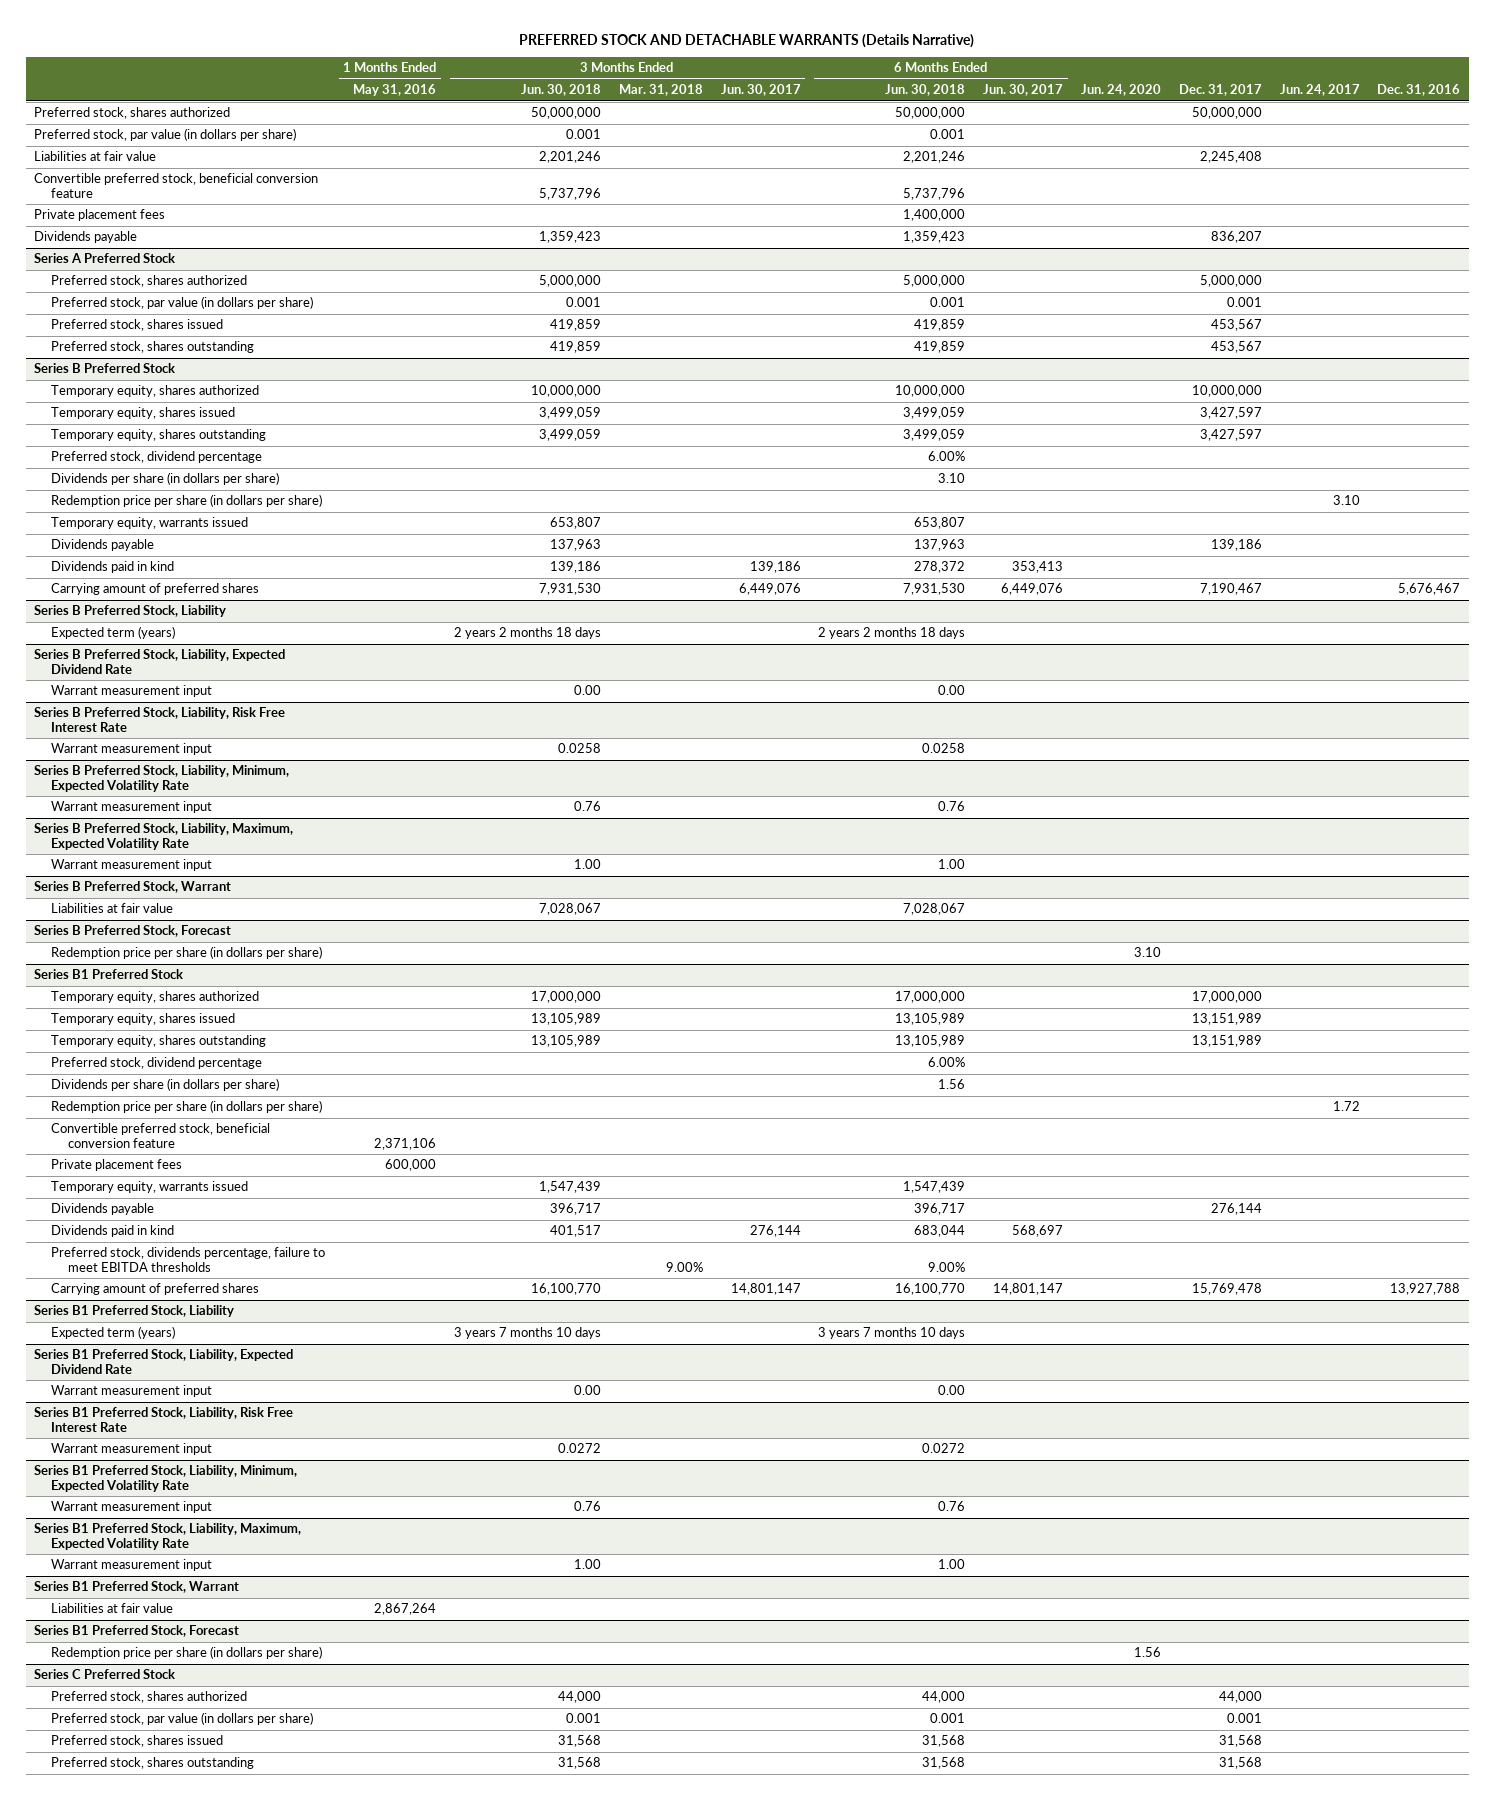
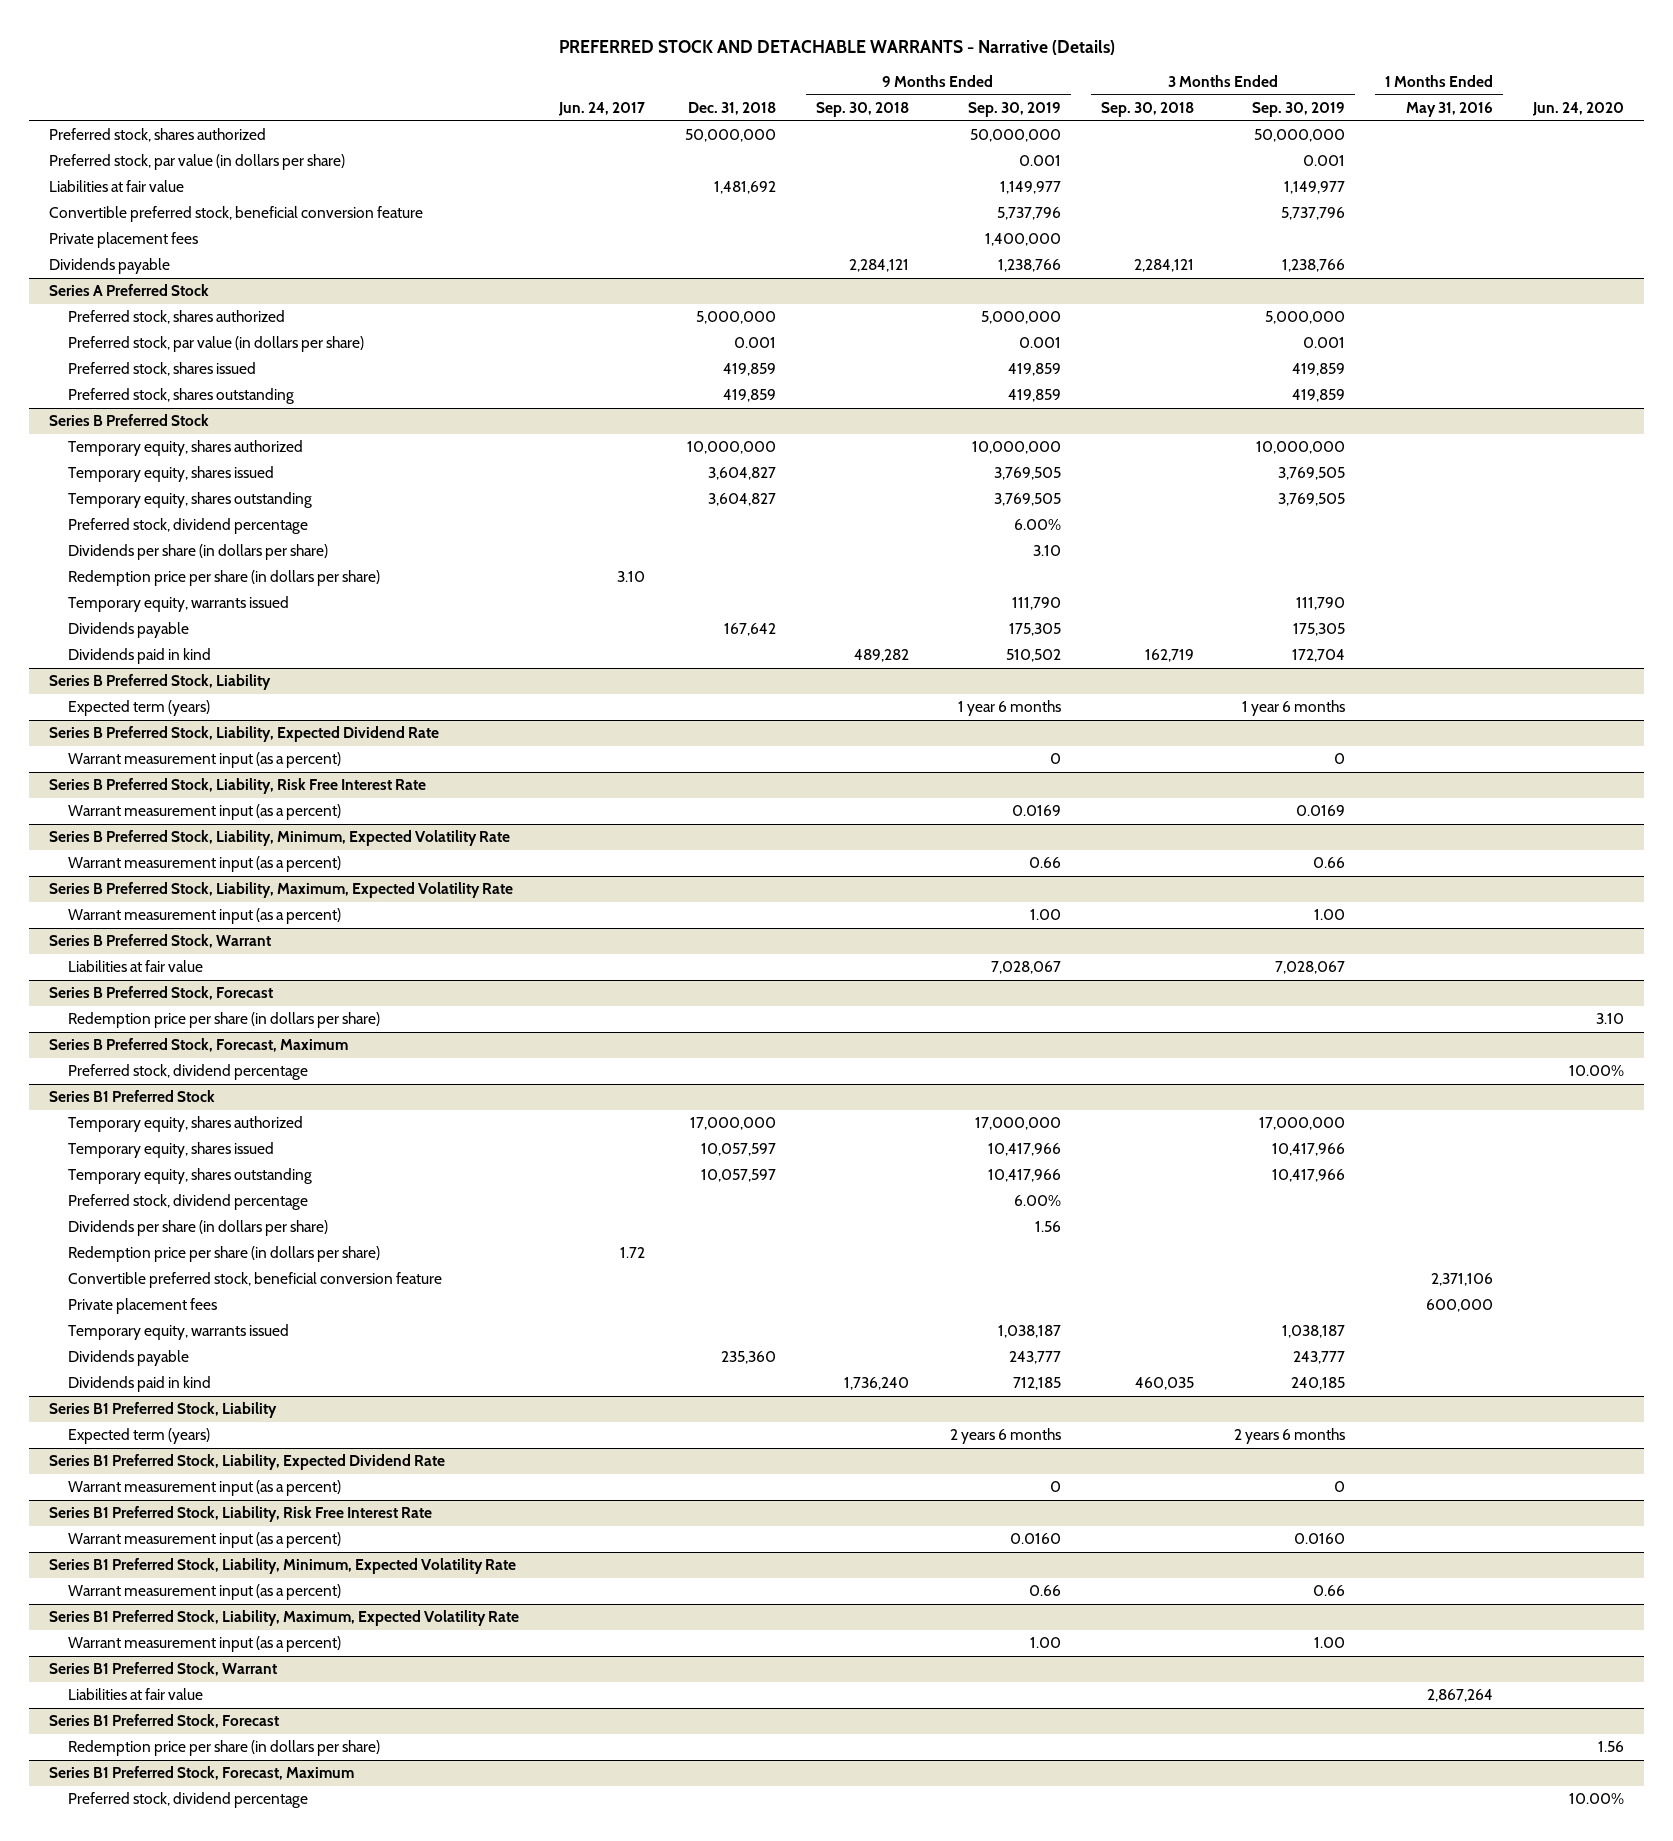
- PREFERRED STOCK AND DETACHABLE WARRANTS (Details Narrative)
+ PREFERRED STOCK AND DETACHABLE WARRANTS - Narrative (Details)
- | 1 Months Ended May 31, 2016 | 3 Months Ended Jun. 30, 2018 | 3 Months Ended Mar. 31, 2018 | 3 Months Ended Jun. 30, 2017 | 6 Months Ended Jun. 30, 2018 | 6 Months Ended Jun. 30, 2017 | Jun. 24, 2020 | Dec. 31, 2017 | Jun. 24, 2017 | Dec. 31, 2016
+ | Jun. 24, 2017 | Dec. 31, 2018 | 9 Months Ended Sep. 30, 2018 | 9 Months Ended Sep. 30, 2019 | 3 Months Ended Sep. 30, 2018 | 3 Months Ended Sep. 30, 2019 | 1 Months Ended May 31, 2016 | Jun. 24, 2020
@ Series B Preferred Stock
- Carrying amount of preferred shares | | 7,931,530 | | 6,449,076 | 7,931,530 | 6,449,076 | | 7,190,467 | | 5,676,467
@ Series B Preferred Stock, Liability, Expected Dividend Rate
- Warrant measurement input | | 0.00 | | | 0.00 | | | | |
+ Warrant measurement input (as a percent) | | | | 0 | | 0 | |
@ Series B Preferred Stock, Liability, Risk Free Interest Rate
- Warrant measurement input | | 0.0258 | | | 0.0258 | | | | |
+ Warrant measurement input (as a percent) | | | | 0.0169 | | 0.0169 | |
@ Series B Preferred Stock, Liability, Minimum, Expected Volatility Rate
- Warrant measurement input | | 0.76 | | | 0.76 | | | | |
+ Warrant measurement input (as a percent) | | | | 0.66 | | 0.66 | |
@ Series B Preferred Stock, Liability, Maximum, Expected Volatility Rate
- Warrant measurement input | | 1.00 | | | 1.00 | | | | |
+ Warrant measurement input (as a percent) | | | | 1.00 | | 1.00 | |
+ Series B Preferred Stock, Forecast, Maximum
+ Preferred stock, dividend percentage | | | | | | | | 10.00%
@ Series B1 Preferred Stock
- Preferred stock, dividends percentage, failure to meet EBITDA thresholds | | | 9.00% | | 9.00% | | | | |
- Carrying amount of preferred shares | | 16,100,770 | | 14,801,147 | 16,100,770 | 14,801,147 | | 15,769,478 | | 13,927,788
@ Series B1 Preferred Stock, Liability, Expected Dividend Rate
- Warrant measurement input | | 0.00 | | | 0.00 | | | | |
+ Warrant measurement input (as a percent) | | | | 0 | | 0 | |
@ Series B1 Preferred Stock, Liability, Risk Free Interest Rate
- Warrant measurement input | | 0.0272 | | | 0.0272 | | | | |
+ Warrant measurement input (as a percent) | | | | 0.0160 | | 0.0160 | |
@ Series B1 Preferred Stock, Liability, Minimum, Expected Volatility Rate
- Warrant measurement input | | 0.76 | | | 0.76 | | | | |
+ Warrant measurement input (as a percent) | | | | 0.66 | | 0.66 | |
@ Series B1 Preferred Stock, Liability, Maximum, Expected Volatility Rate
- Warrant measurement input | | 1.00 | | | 1.00 | | | | |
+ Warrant measurement input (as a percent) | | | | 1.00 | | 1.00 | |
- Series C Preferred Stock
- Preferred stock, shares authorized | | 44,000 | | | 44,000 | | | 44,000 | |
- Preferred stock, par value (in dollars per share) | | 0.001 | | | 0.001 | | | 0.001 | |
- Preferred stock, shares issued | | 31,568 | | | 31,568 | | | 31,568 | |
- Preferred stock, shares outstanding | | 31,568 | | | 31,568 | | | 31,568 | |
+ Series B1 Preferred Stock, Forecast, Maximum
+ Preferred stock, dividend percentage | | | | | | | | 10.00%

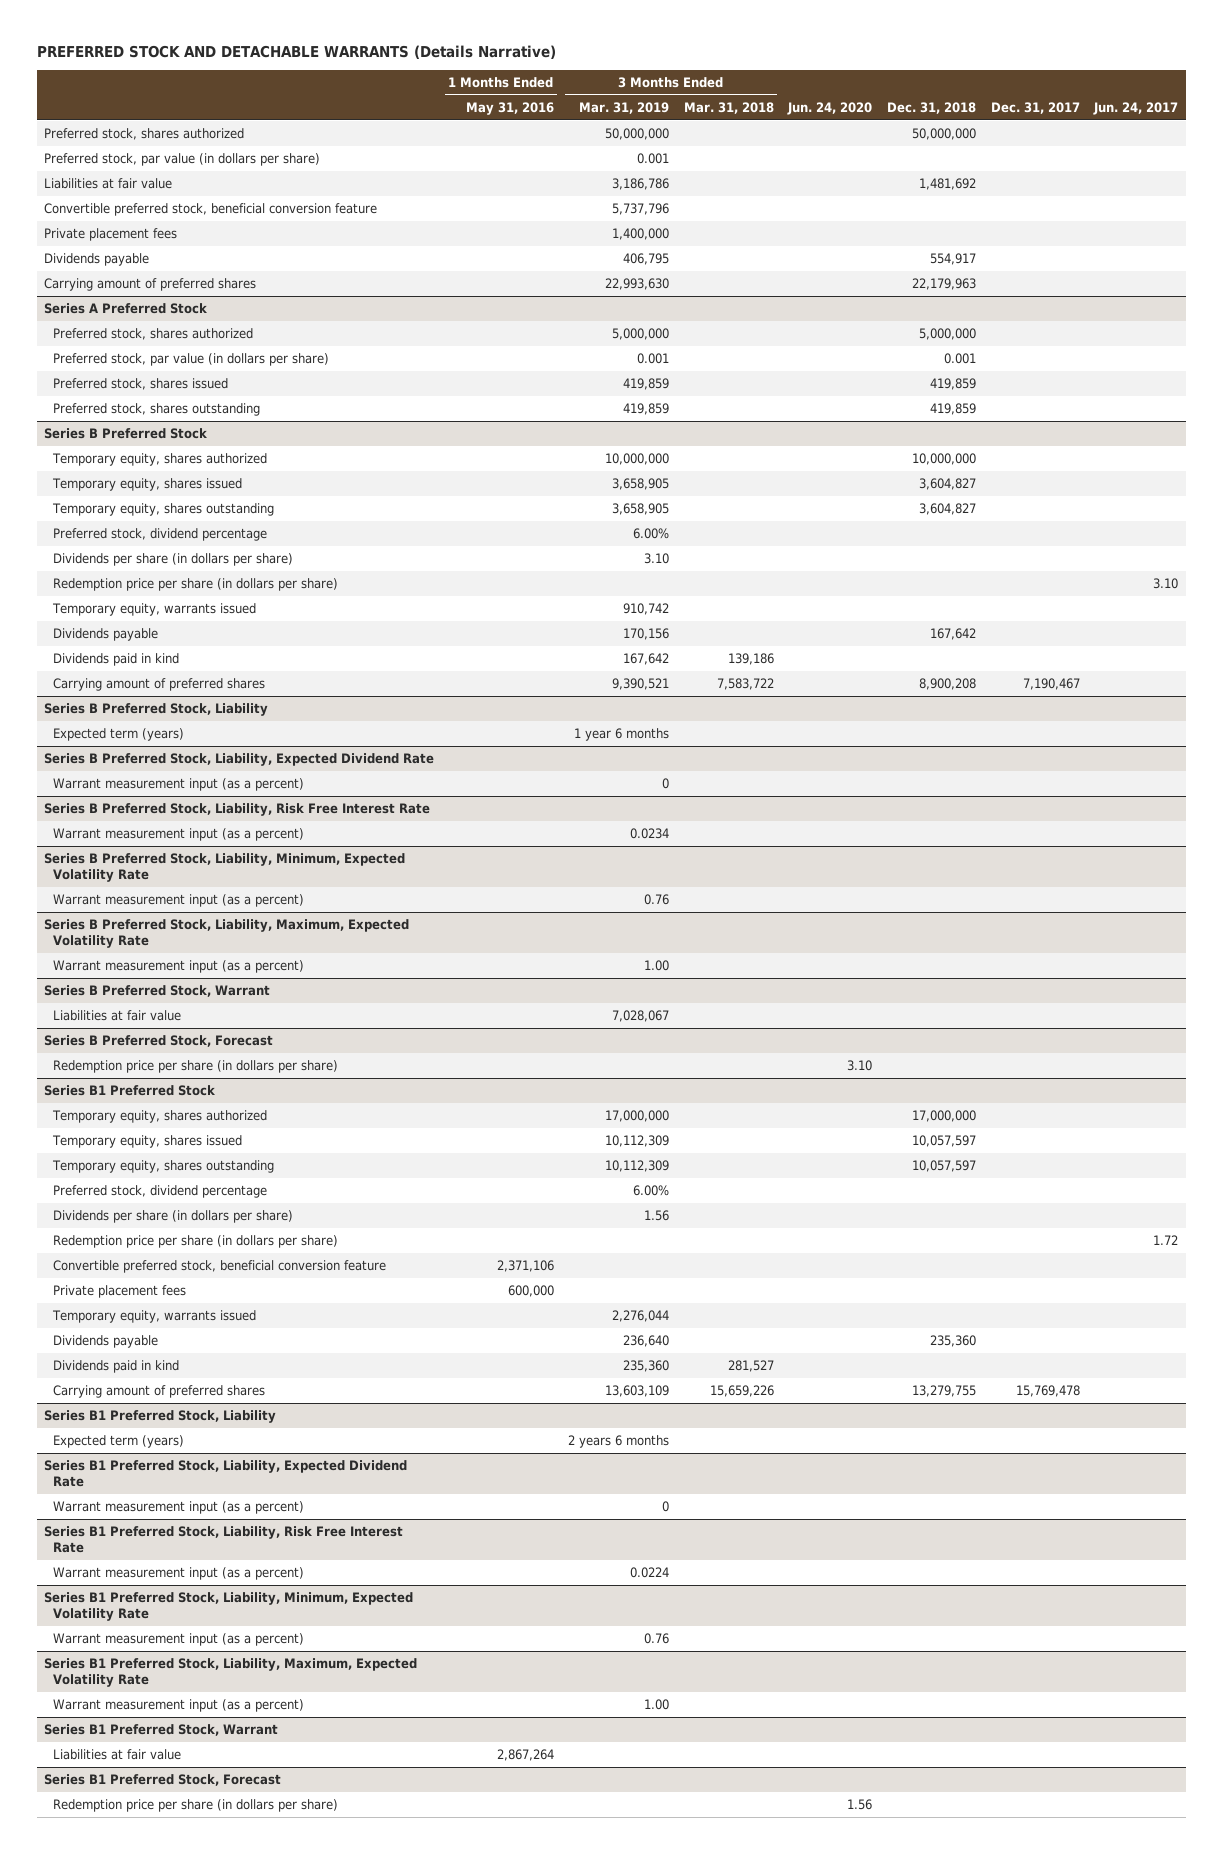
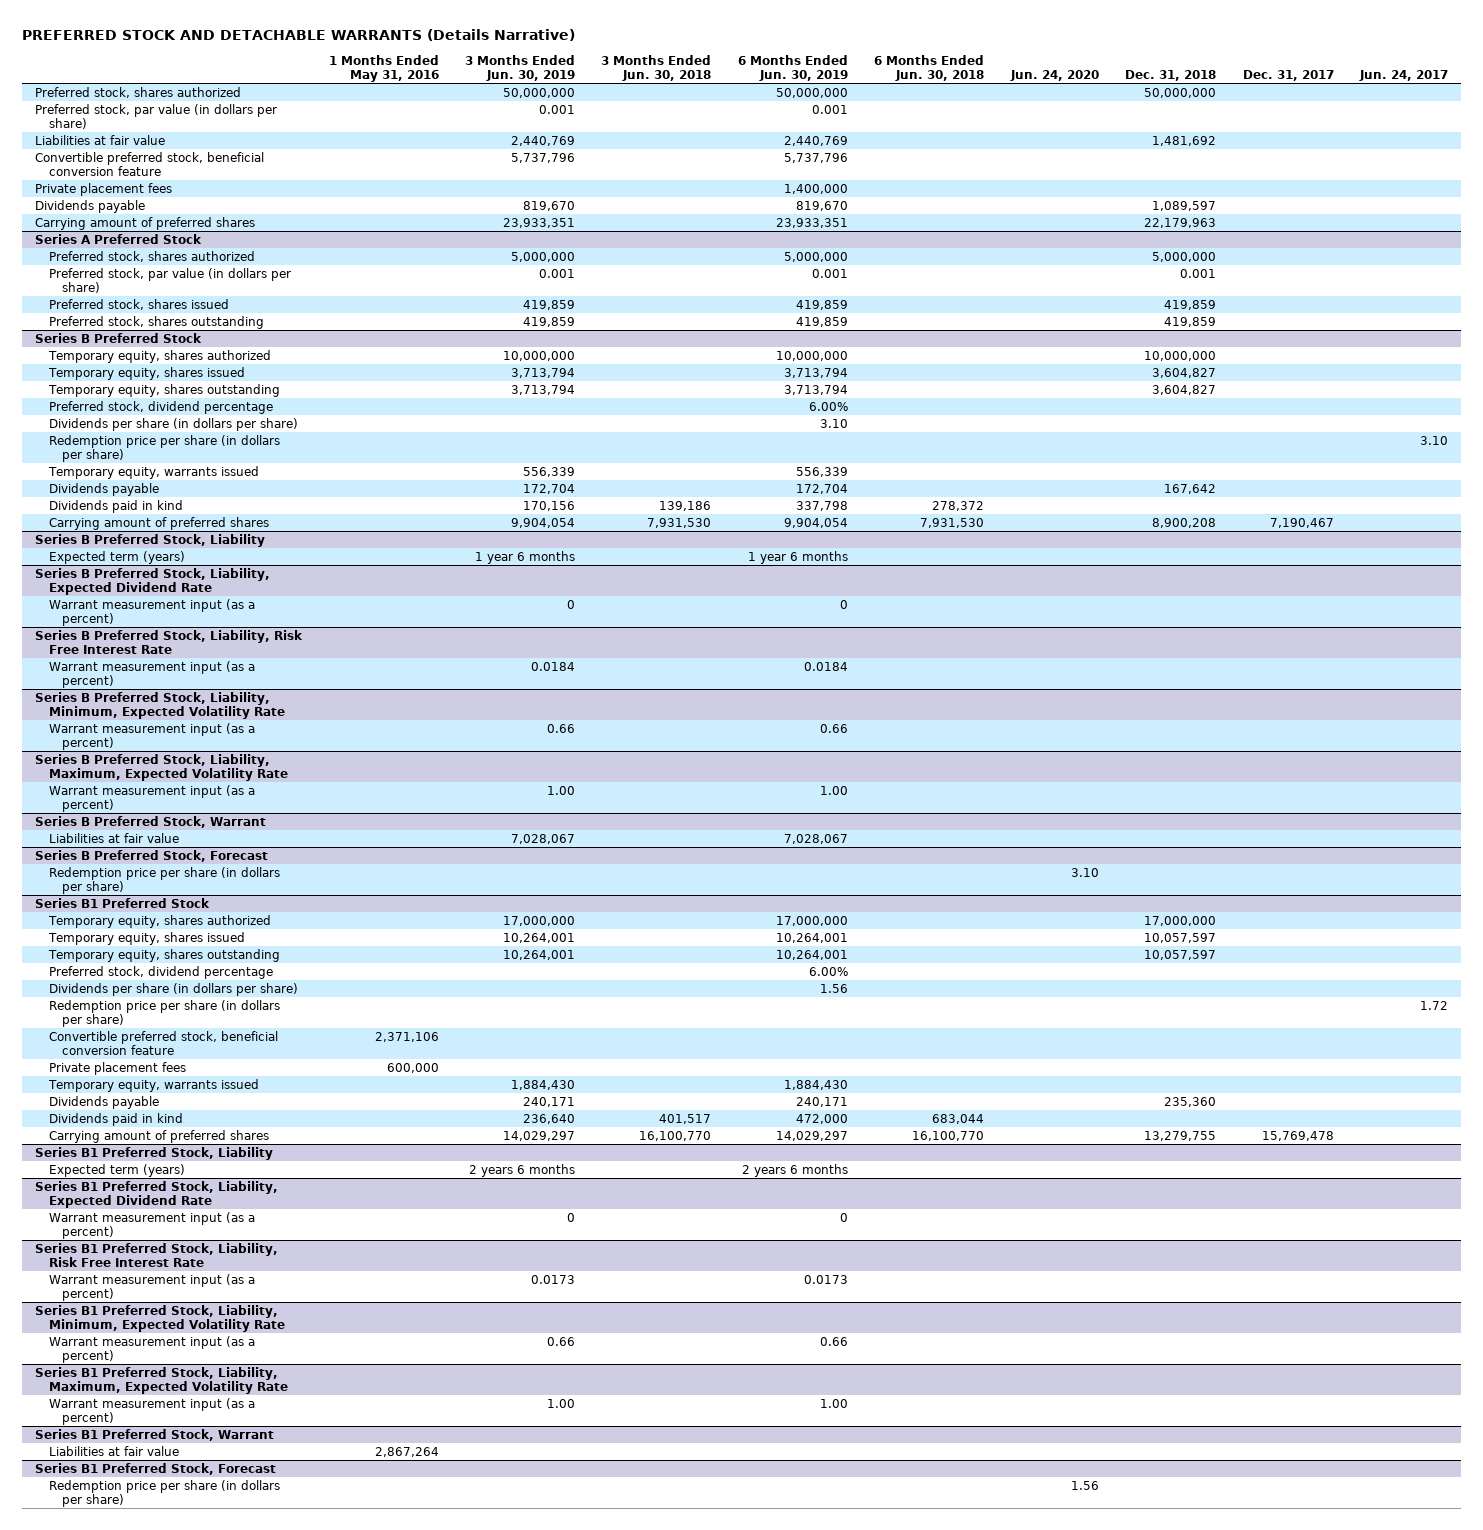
- | 1 Months Ended May 31, 2016 | 3 Months Ended Mar. 31, 2019 | 3 Months Ended Mar. 31, 2018 | Jun. 24, 2020 | Dec. 31, 2018 | Dec. 31, 2017 | Jun. 24, 2017
+ | 1 Months Ended May 31, 2016 | 3 Months Ended Jun. 30, 2019 | 3 Months Ended Jun. 30, 2018 | 6 Months Ended Jun. 30, 2019 | 6 Months Ended Jun. 30, 2018 | Jun. 24, 2020 | Dec. 31, 2018 | Dec. 31, 2017 | Jun. 24, 2017
- Dividends payable | | 406,795 | | | 554,917 | |
+ Dividends payable | | 819,670 | | 819,670 | | | 1,089,597 | |

